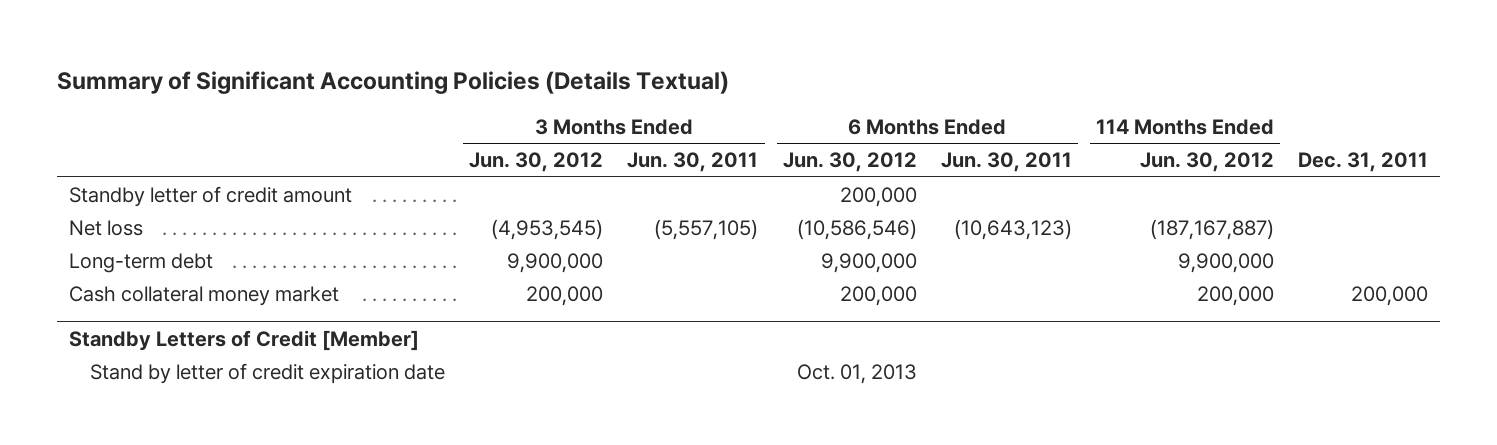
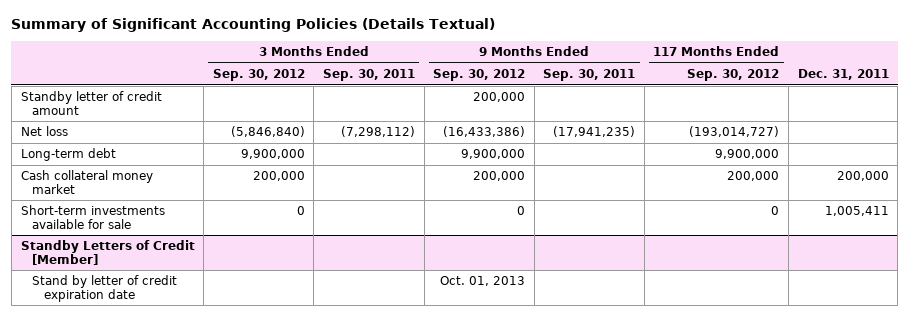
- | 3 Months Ended Jun. 30, 2012 | 3 Months Ended Jun. 30, 2011 | 6 Months Ended Jun. 30, 2012 | 6 Months Ended Jun. 30, 2011 | 114 Months Ended Jun. 30, 2012 | Dec. 31, 2011
+ | 3 Months Ended Sep. 30, 2012 | 3 Months Ended Sep. 30, 2011 | 9 Months Ended Sep. 30, 2012 | 9 Months Ended Sep. 30, 2011 | 117 Months Ended Sep. 30, 2012 | Dec. 31, 2011
+ Short-term investments available for sale | 0 | | 0 | | 0 | 1,005,411

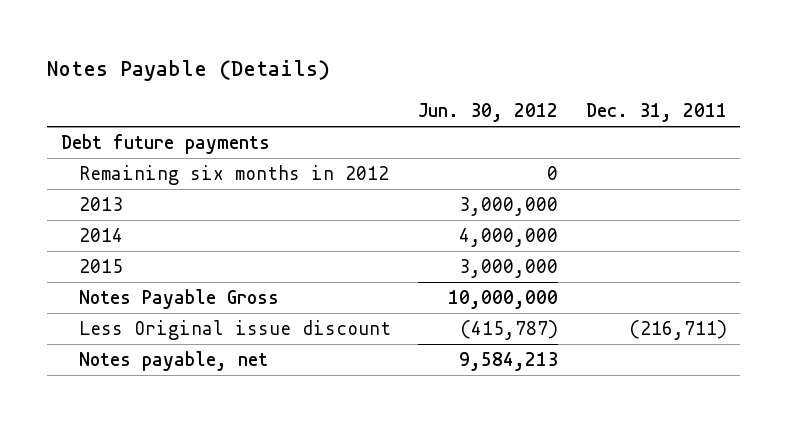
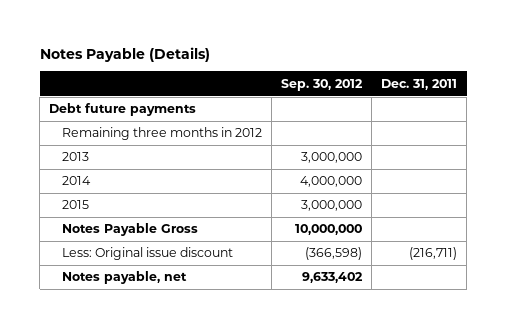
- | Jun. 30, 2012 | Dec. 31, 2011
+ | Sep. 30, 2012 | Dec. 31, 2011
- Remaining six months in 2012 | 0 |
+ Remaining three months in 2012
- Less Original issue discount | (415,787) | (216,711)
+ Less: Original issue discount | (366,598) | (216,711)

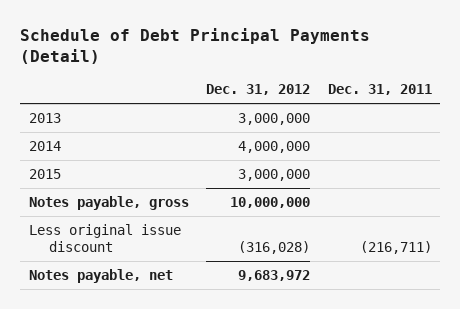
- Notes Payable (Details)
+ Schedule of Debt Principal Payments (Detail)
- | Sep. 30, 2012 | Dec. 31, 2011
+ | Dec. 31, 2012 | Dec. 31, 2011
- Debt future payments
- Remaining three months in 2012
- Notes Payable Gross | 10,000,000 |
- Less: Original issue discount | (366,598) | (216,711)
+ Notes payable, gross | 10,000,000 |
+ Less original issue discount | (316,028) | (216,711)

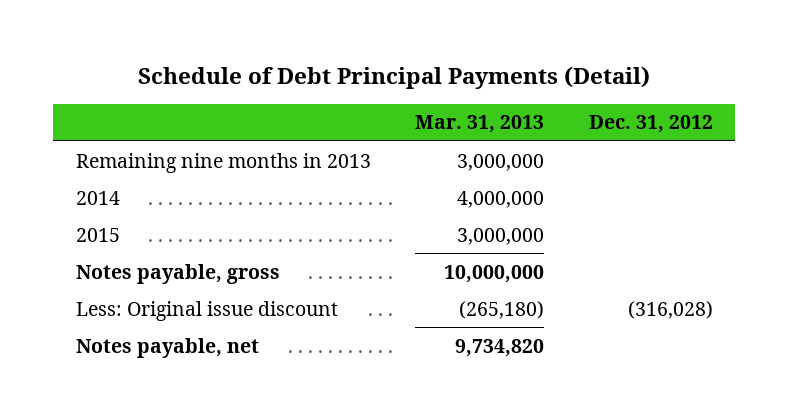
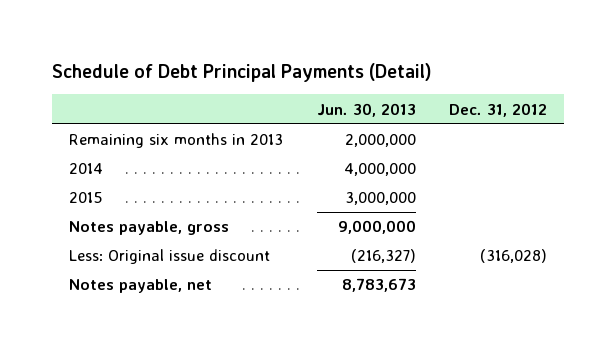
- | Mar. 31, 2013 | Dec. 31, 2012
+ | Jun. 30, 2013 | Dec. 31, 2012
- Remaining nine months in 2013 | 3,000,000 |
+ Remaining six months in 2013 | 2,000,000 |

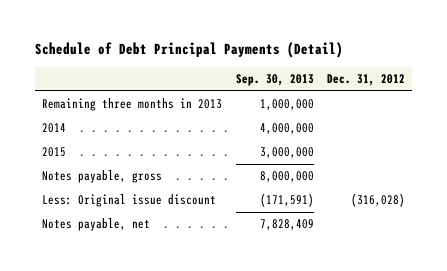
- | Jun. 30, 2013 | Dec. 31, 2012
+ | Sep. 30, 2013 | Dec. 31, 2012
- Remaining six months in 2013 | 2,000,000 |
+ Remaining three months in 2013 | 1,000,000 |

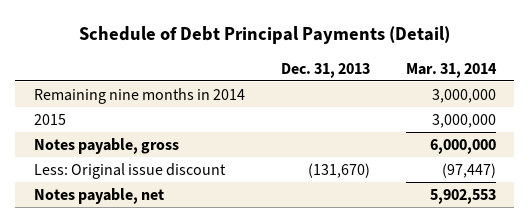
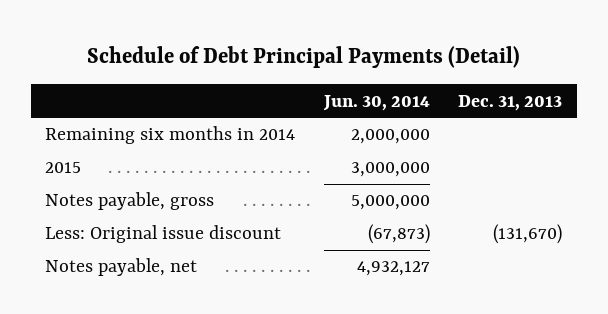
- | Dec. 31, 2013 | Mar. 31, 2014
+ | Jun. 30, 2014 | Dec. 31, 2013
- Remaining nine months in 2014 | | 3,000,000
+ Remaining six months in 2014 | 2,000,000 |

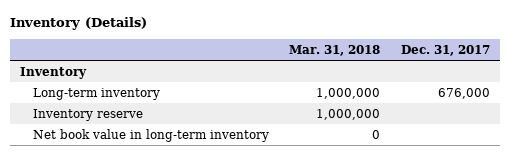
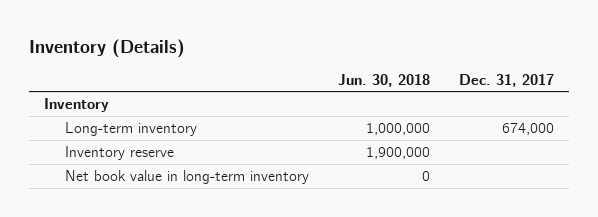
- | Mar. 31, 2018 | Dec. 31, 2017
+ | Jun. 30, 2018 | Dec. 31, 2017
- Long-term inventory | 1,000,000 | 676,000
+ Long-term inventory | 1,000,000 | 674,000

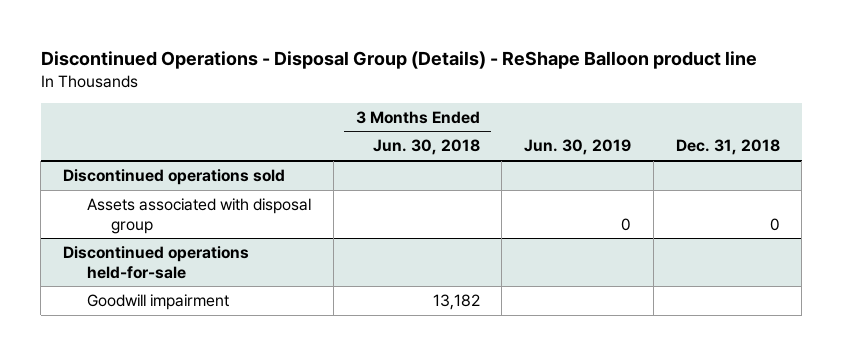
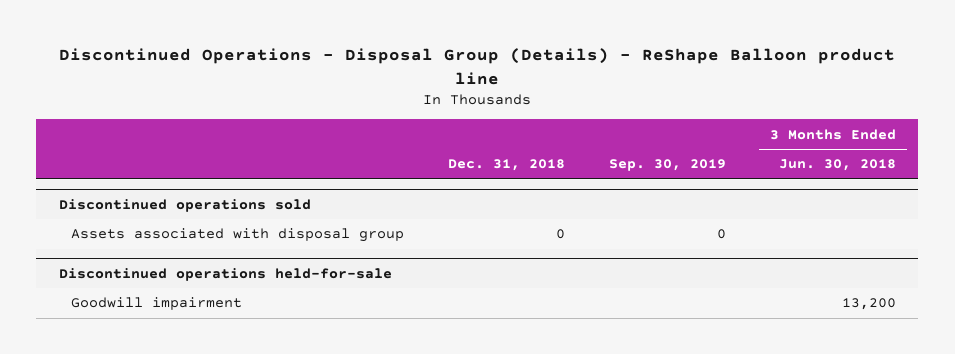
- | 3 Months Ended Jun. 30, 2018 | Jun. 30, 2019 | Dec. 31, 2018
+ | Dec. 31, 2018 | Sep. 30, 2019 | 3 Months Ended Jun. 30, 2018
@ Discontinued operations held-for-sale
- Goodwill impairment | 13,182 | |
+ Goodwill impairment | | | 13,200

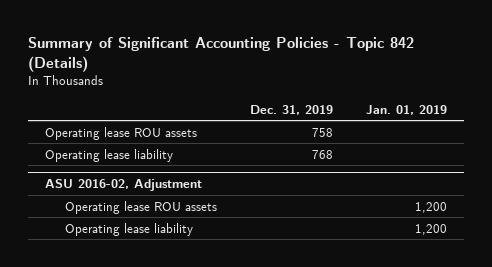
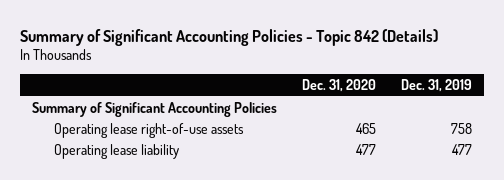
- | Dec. 31, 2019 | Jan. 01, 2019
+ | Dec. 31, 2020 | Dec. 31, 2019
- Operating lease ROU assets | 758 |
- Operating lease liability | 768 |
- ASU 2016-02, Adjustment
- Operating lease ROU assets | | 1,200
- Operating lease liability | | 1,200
+ Summary of Significant Accounting Policies
+ Operating lease right-of-use assets | 465 | 758
+ Operating lease liability | 477 | 477

